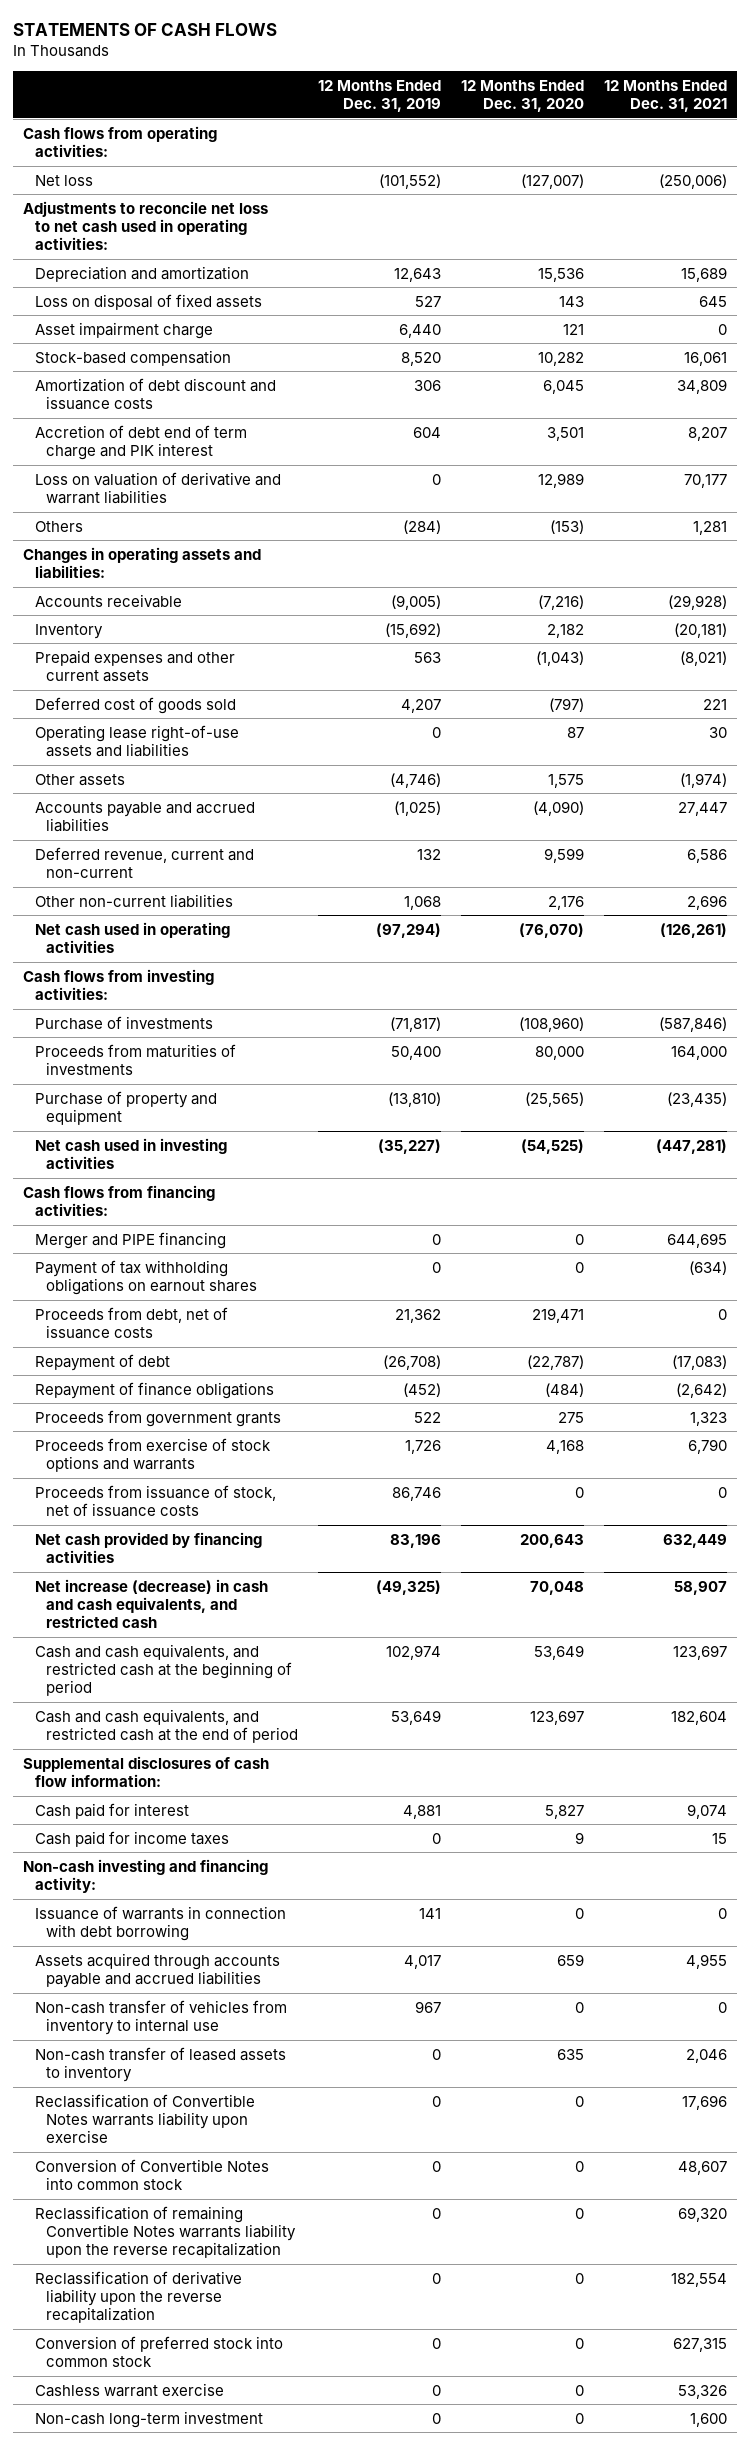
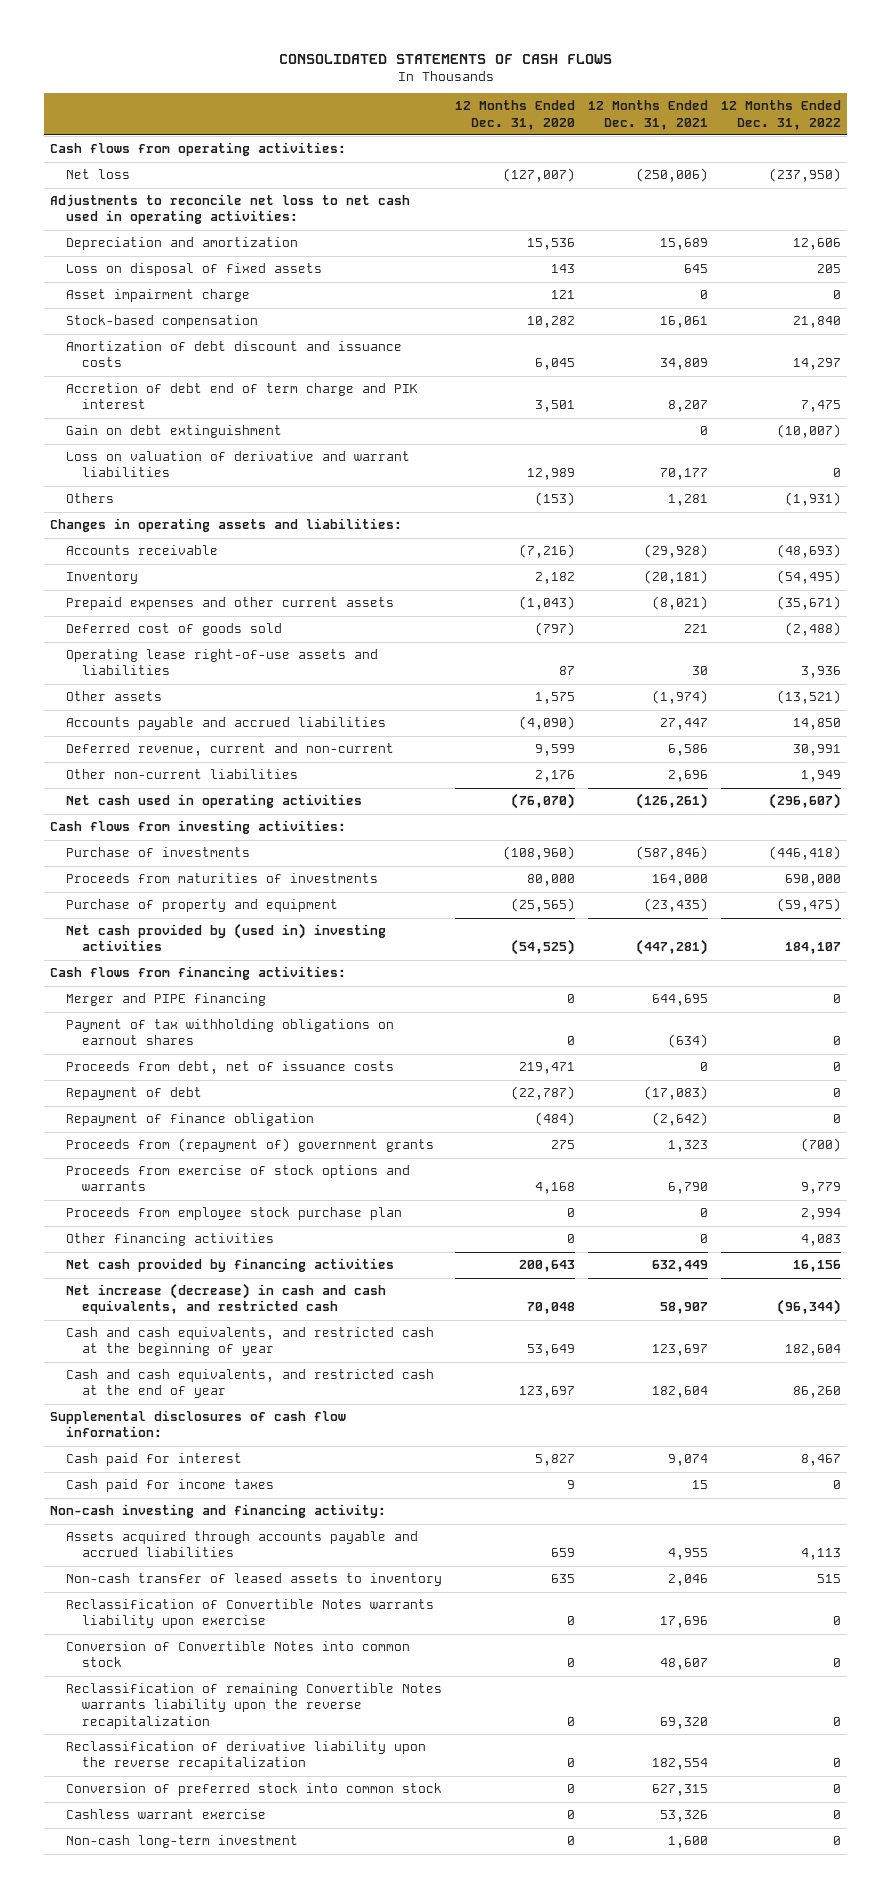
- STATEMENTS OF CASH FLOWS
+ CONSOLIDATED STATEMENTS OF CASH FLOWS
- | 12 Months Ended Dec. 31, 2019 | 12 Months Ended Dec. 31, 2020 | 12 Months Ended Dec. 31, 2021
+ | 12 Months Ended Dec. 31, 2020 | 12 Months Ended Dec. 31, 2021 | 12 Months Ended Dec. 31, 2022
+ Gain on debt extinguishment | | 0 | (10,007)
- Net cash used in investing activities | (35,227) | (54,525) | (447,281)
+ Net cash provided by (used in) investing activities | (54,525) | (447,281) | 184,107
- Repayment of finance obligations | (452) | (484) | (2,642)
- Proceeds from government grants | 522 | 275 | 1,323
+ Repayment of finance obligation | (484) | (2,642) | 0
+ Proceeds from (repayment of) government grants | 275 | 1,323 | (700)
- Proceeds from issuance of stock, net of issuance costs | 86,746 | 0 | 0
+ Proceeds from employee stock purchase plan | 0 | 0 | 2,994
+ Other financing activities | 0 | 0 | 4,083
- Cash and cash equivalents, and restricted cash at the beginning of period | 102,974 | 53,649 | 123,697
- Cash and cash equivalents, and restricted cash at the end of period | 53,649 | 123,697 | 182,604
+ Cash and cash equivalents, and restricted cash at the beginning of year | 53,649 | 123,697 | 182,604
+ Cash and cash equivalents, and restricted cash at the end of year | 123,697 | 182,604 | 86,260
- Issuance of warrants in connection with debt borrowing | 141 | 0 | 0
- Non-cash transfer of vehicles from inventory to internal use | 967 | 0 | 0

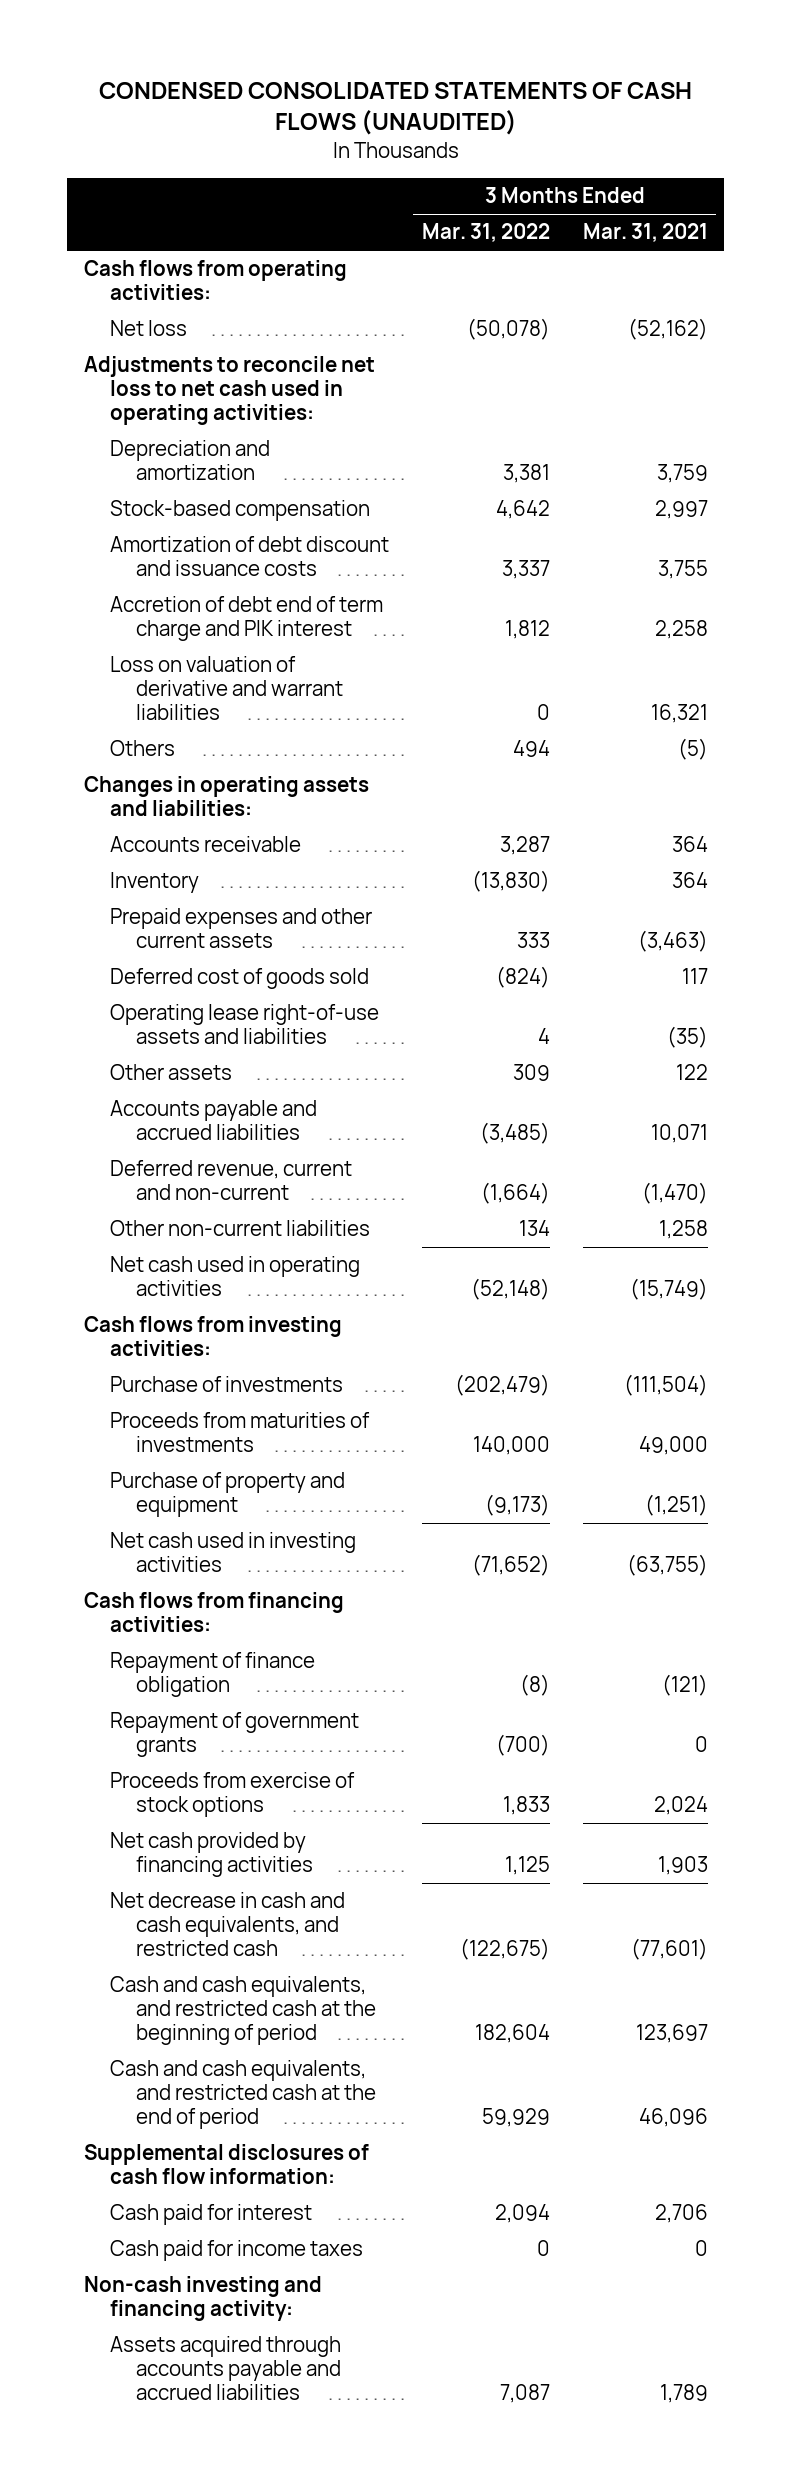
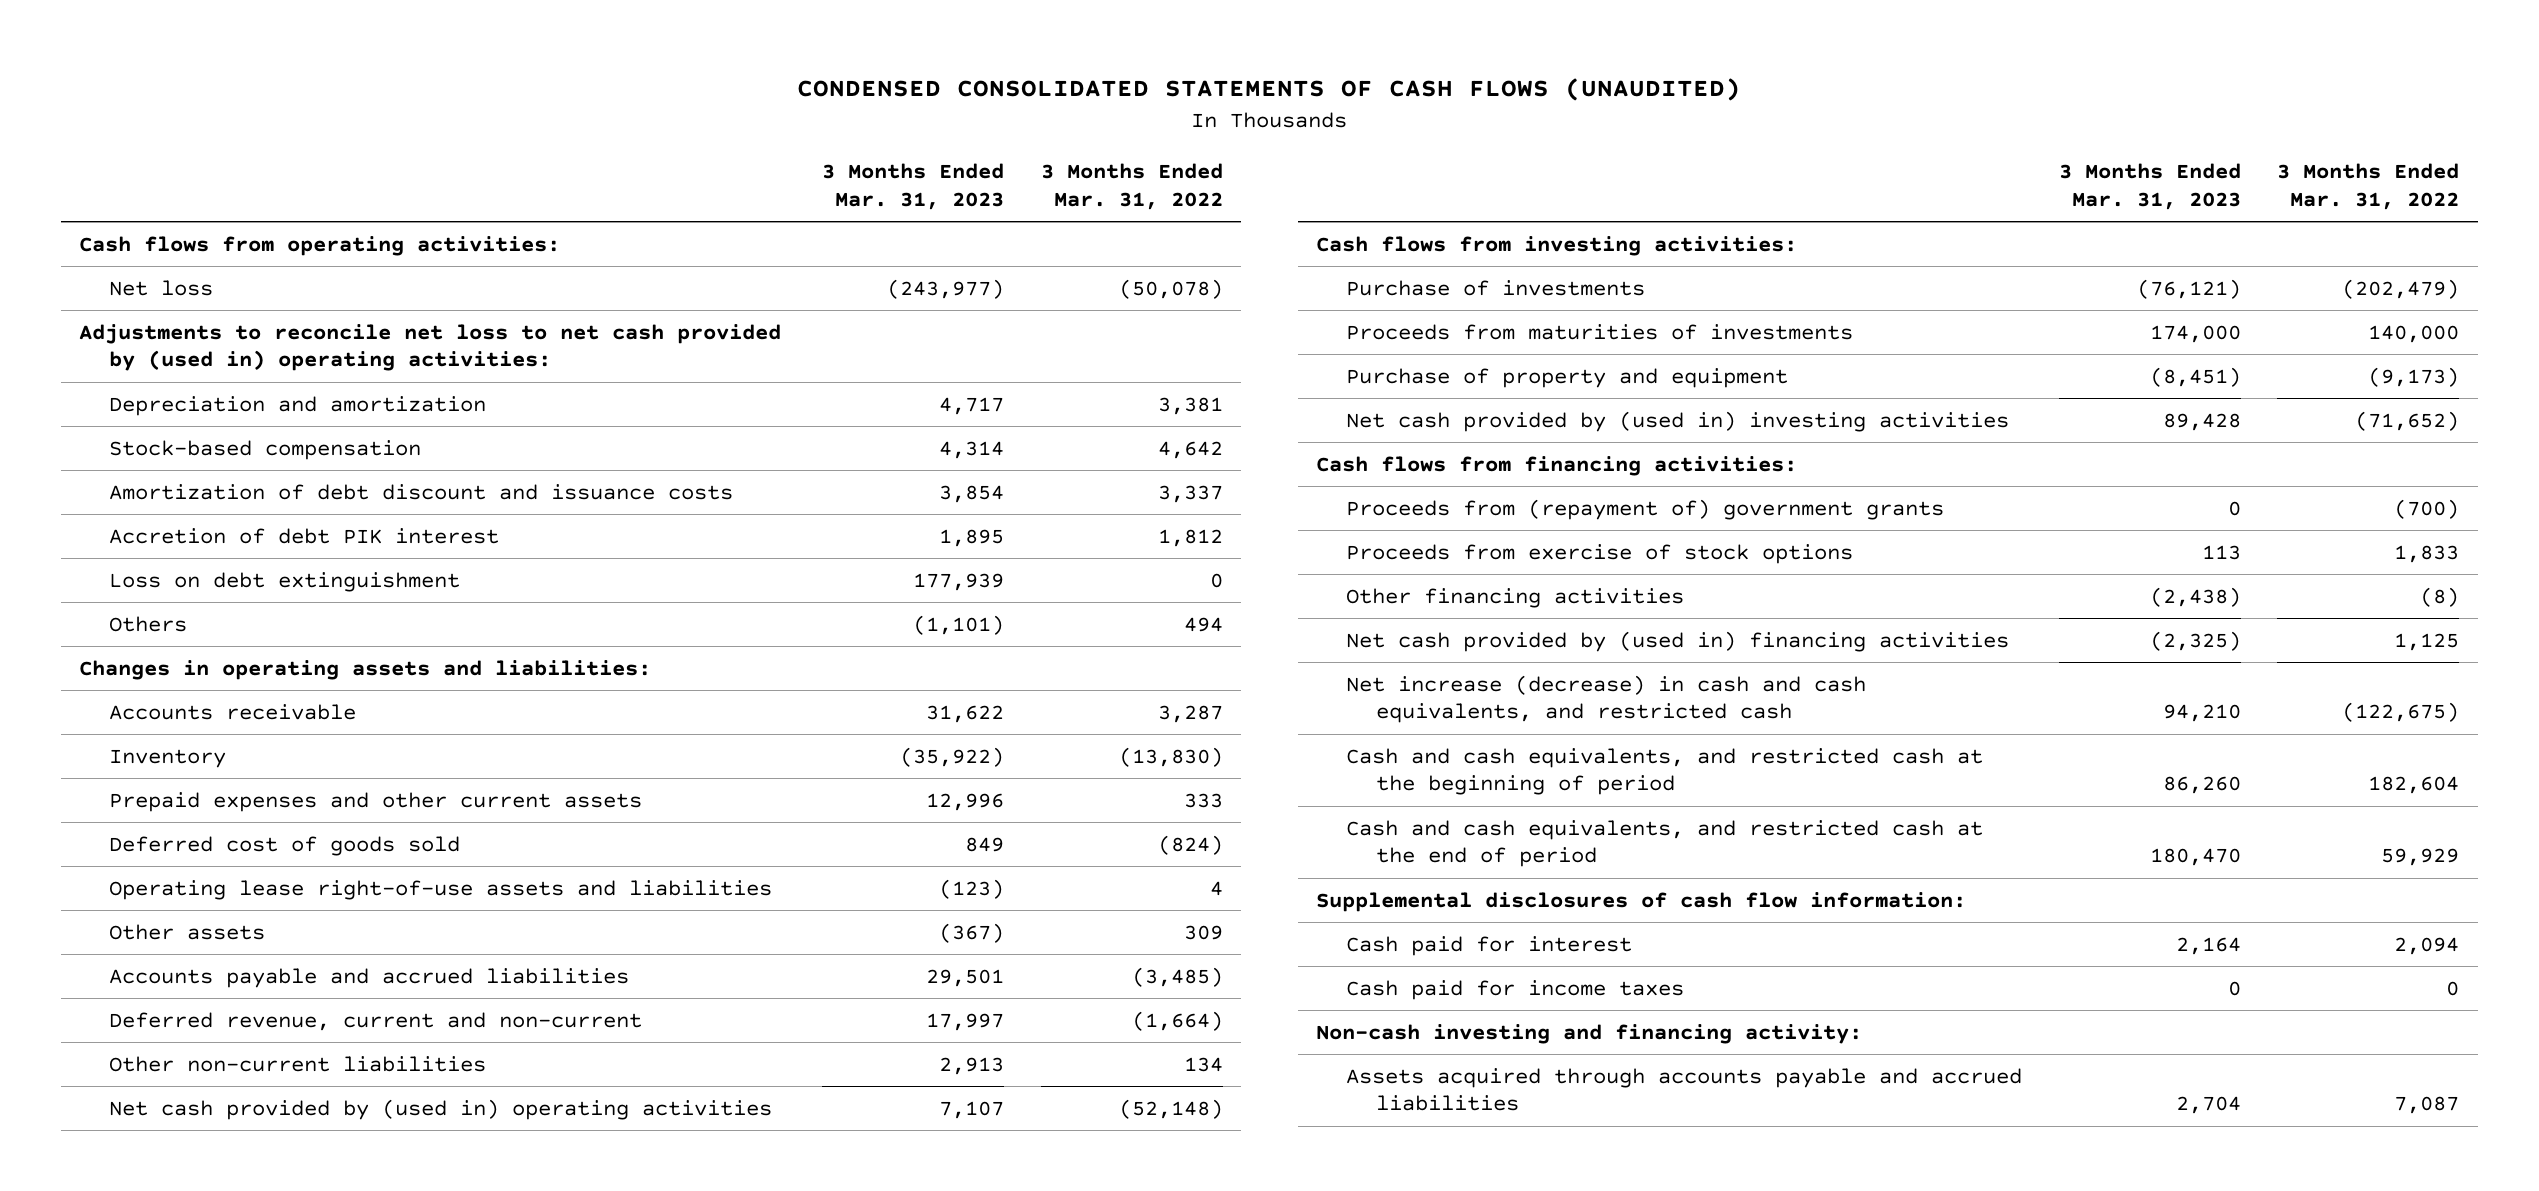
- | 3 Months Ended Mar. 31, 2022 | 3 Months Ended Mar. 31, 2021
+ | 3 Months Ended Mar. 31, 2023 | 3 Months Ended Mar. 31, 2022
- Adjustments to reconcile net loss to net cash used in operating activities:
+ Adjustments to reconcile net loss to net cash provided by (used in) operating activities:
- Accretion of debt end of term charge and PIK interest | 1,812 | 2,258
- Loss on valuation of derivative and warrant liabilities | 0 | 16,321
+ Accretion of debt PIK interest | 1,895 | 1,812
+ Loss on debt extinguishment | 177,939 | 0
- Net cash used in operating activities | (52,148) | (15,749)
+ Net cash provided by (used in) operating activities | 7,107 | (52,148)
- Net cash used in investing activities | (71,652) | (63,755)
+ Net cash provided by (used in) investing activities | 89,428 | (71,652)
- Repayment of finance obligation | (8) | (121)
- Repayment of government grants | (700) | 0
+ Proceeds from (repayment of) government grants | 0 | (700)
- Net cash provided by financing activities | 1,125 | 1,903
- Net decrease in cash and cash equivalents, and restricted cash | (122,675) | (77,601)
+ Other financing activities | (2,438) | (8)
+ Net cash provided by (used in) financing activities | (2,325) | 1,125
+ Net increase (decrease) in cash and cash equivalents, and restricted cash | 94,210 | (122,675)

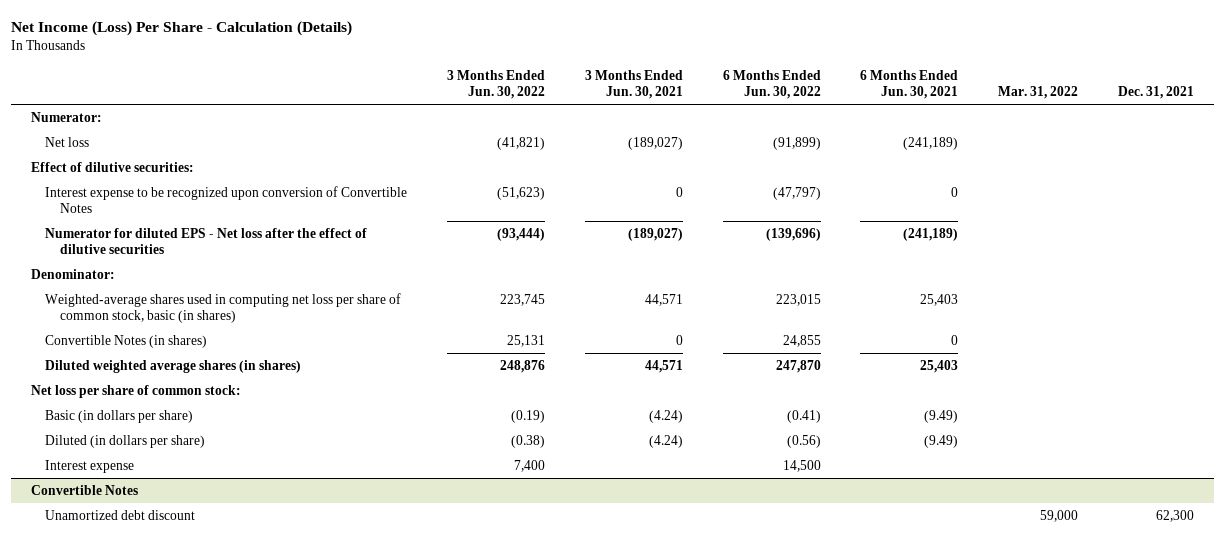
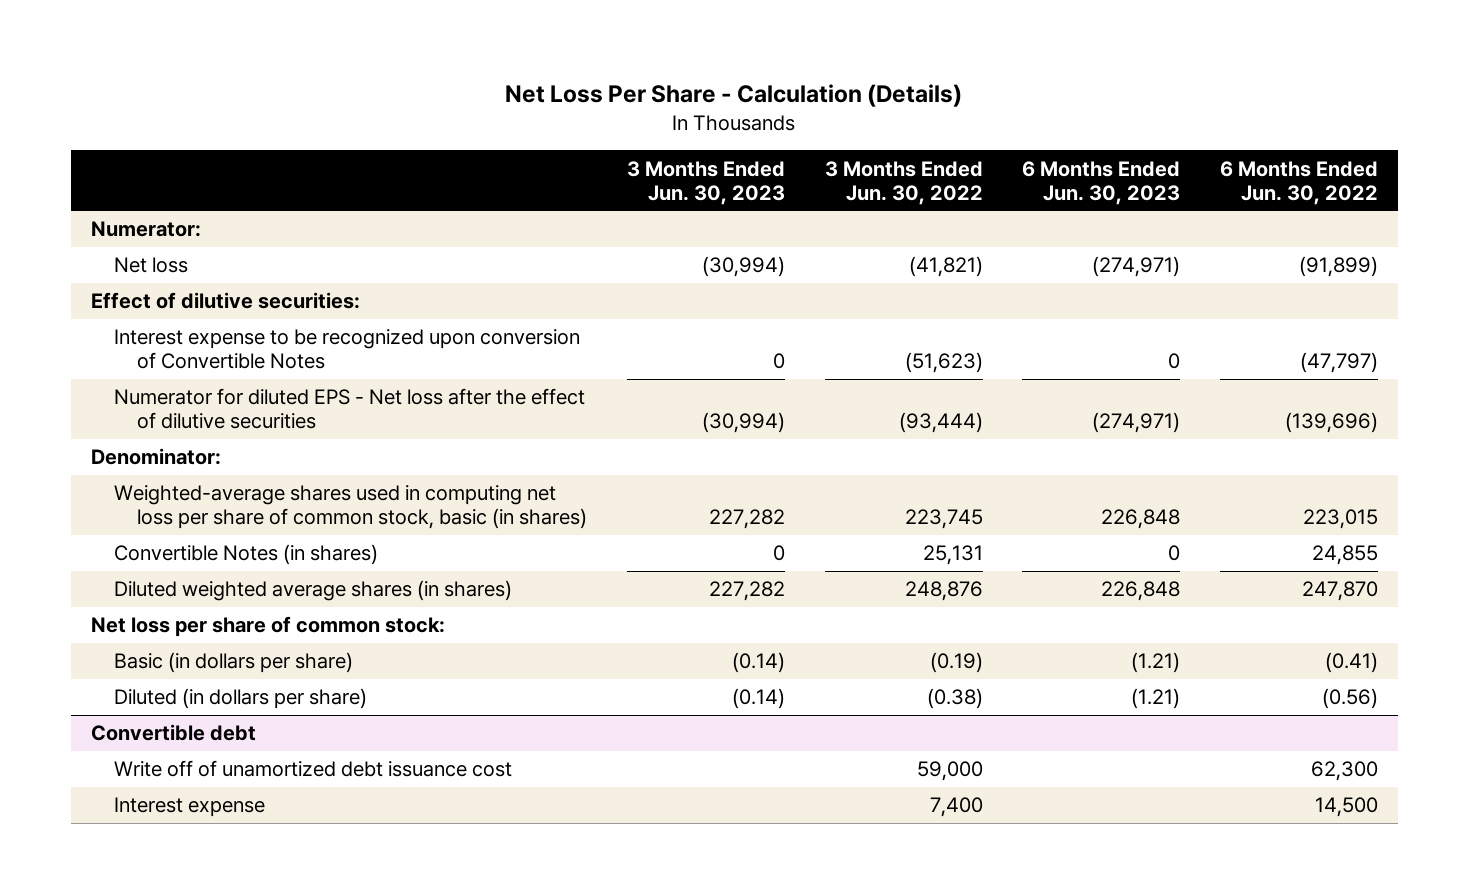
- Net Income (Loss) Per Share - Calculation (Details)
+ Net Loss Per Share - Calculation (Details)
- | 3 Months Ended Jun. 30, 2022 | 3 Months Ended Jun. 30, 2021 | 6 Months Ended Jun. 30, 2022 | 6 Months Ended Jun. 30, 2021 | Mar. 31, 2022 | Dec. 31, 2021
+ | 3 Months Ended Jun. 30, 2023 | 3 Months Ended Jun. 30, 2022 | 6 Months Ended Jun. 30, 2023 | 6 Months Ended Jun. 30, 2022
+ Convertible debt
+ Write off of unamortized debt issuance cost | | 59,000 | | 62,300
- Convertible Notes
- Unamortized debt discount | | | | | 59,000 | 62,300

